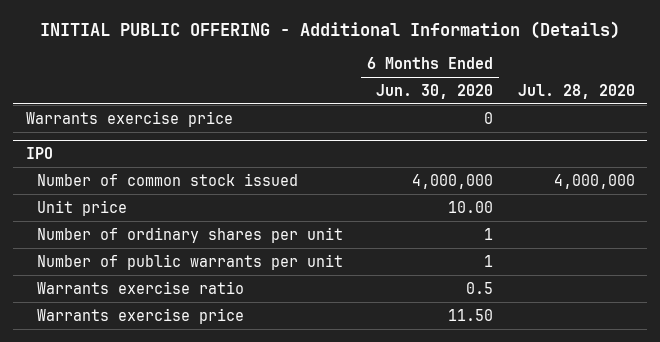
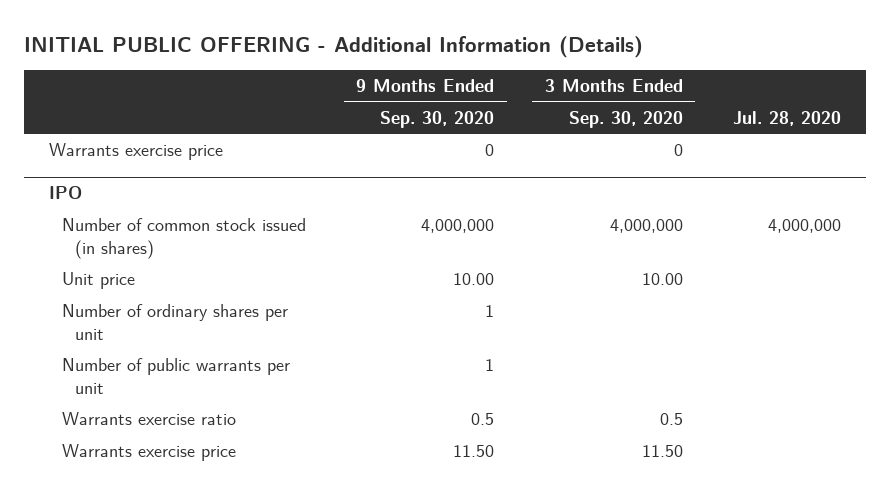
- | 6 Months Ended Jun. 30, 2020 | Jul. 28, 2020
+ | 9 Months Ended Sep. 30, 2020 | 3 Months Ended Sep. 30, 2020 | Jul. 28, 2020
@ IPO
- Number of common stock issued | 4,000,000 | 4,000,000
+ Number of common stock issued (in shares) | 4,000,000 | 4,000,000 | 4,000,000

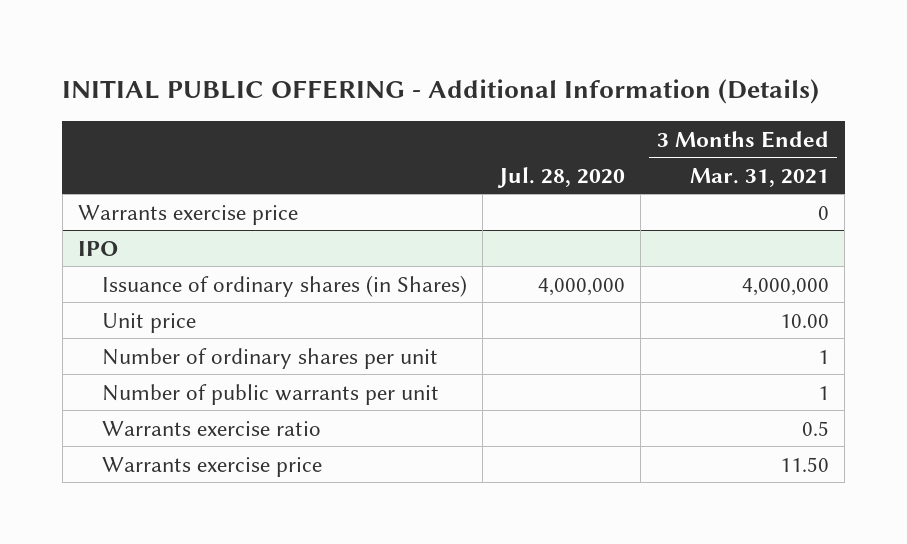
- | 9 Months Ended Sep. 30, 2020 | 3 Months Ended Sep. 30, 2020 | Jul. 28, 2020
+ | Jul. 28, 2020 | 3 Months Ended Mar. 31, 2021
@ IPO
- Number of common stock issued (in shares) | 4,000,000 | 4,000,000 | 4,000,000
+ Issuance of ordinary shares (in Shares) | 4,000,000 | 4,000,000

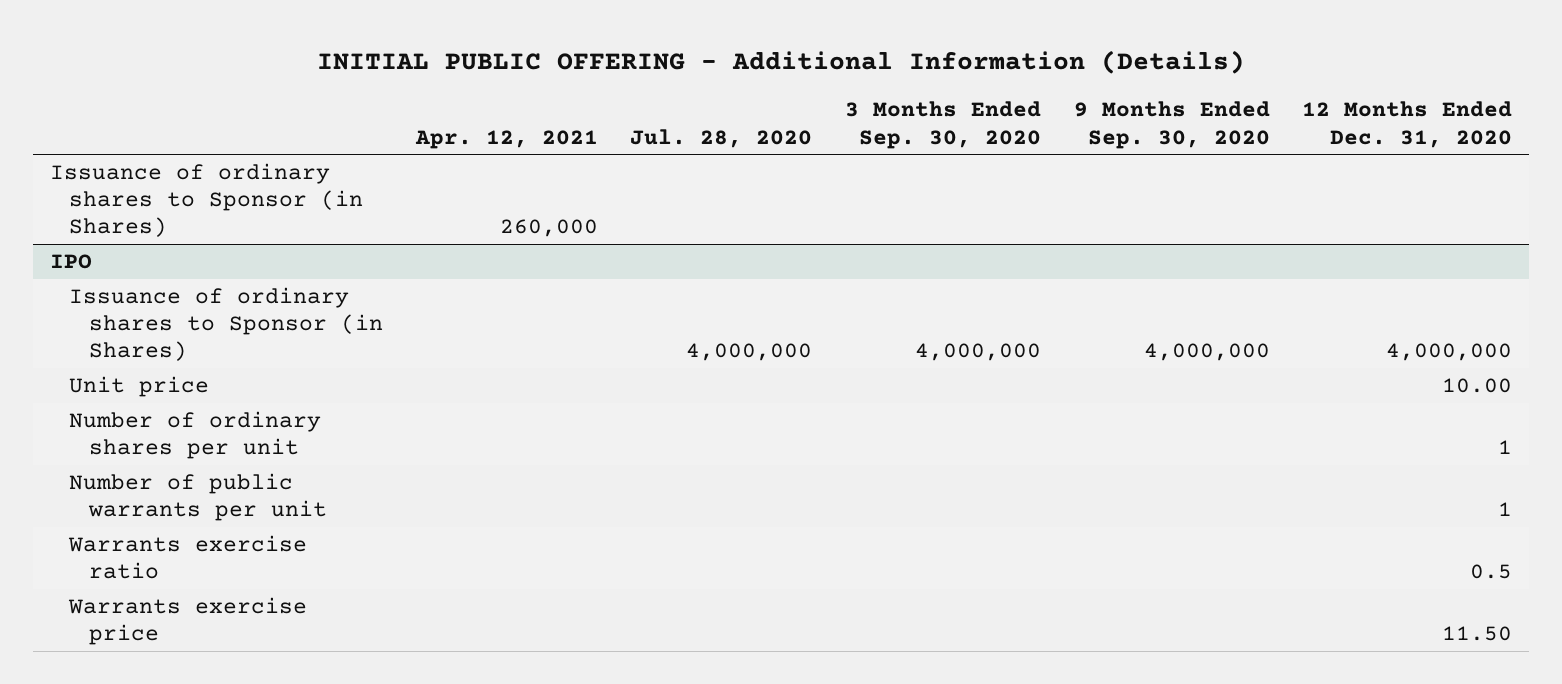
- | Jul. 28, 2020 | 3 Months Ended Mar. 31, 2021
+ | Apr. 12, 2021 | Jul. 28, 2020 | 3 Months Ended Sep. 30, 2020 | 9 Months Ended Sep. 30, 2020 | 12 Months Ended Dec. 31, 2020
- Warrants exercise price | | 0
+ Issuance of ordinary shares to Sponsor (in Shares) | 260,000 | | | |
@ IPO
- Issuance of ordinary shares (in Shares) | 4,000,000 | 4,000,000
+ Issuance of ordinary shares to Sponsor (in Shares) | | 4,000,000 | 4,000,000 | 4,000,000 | 4,000,000

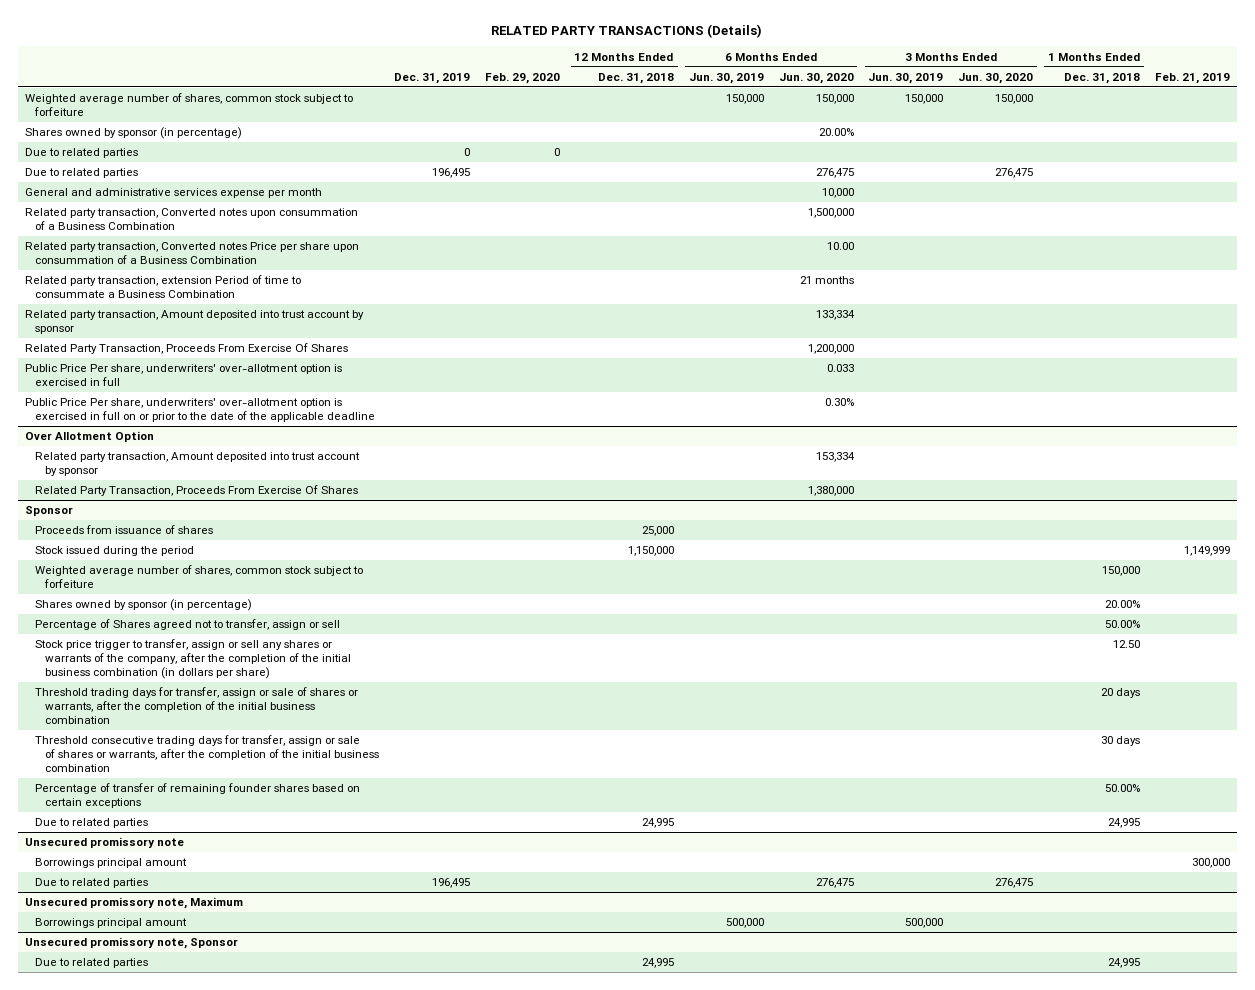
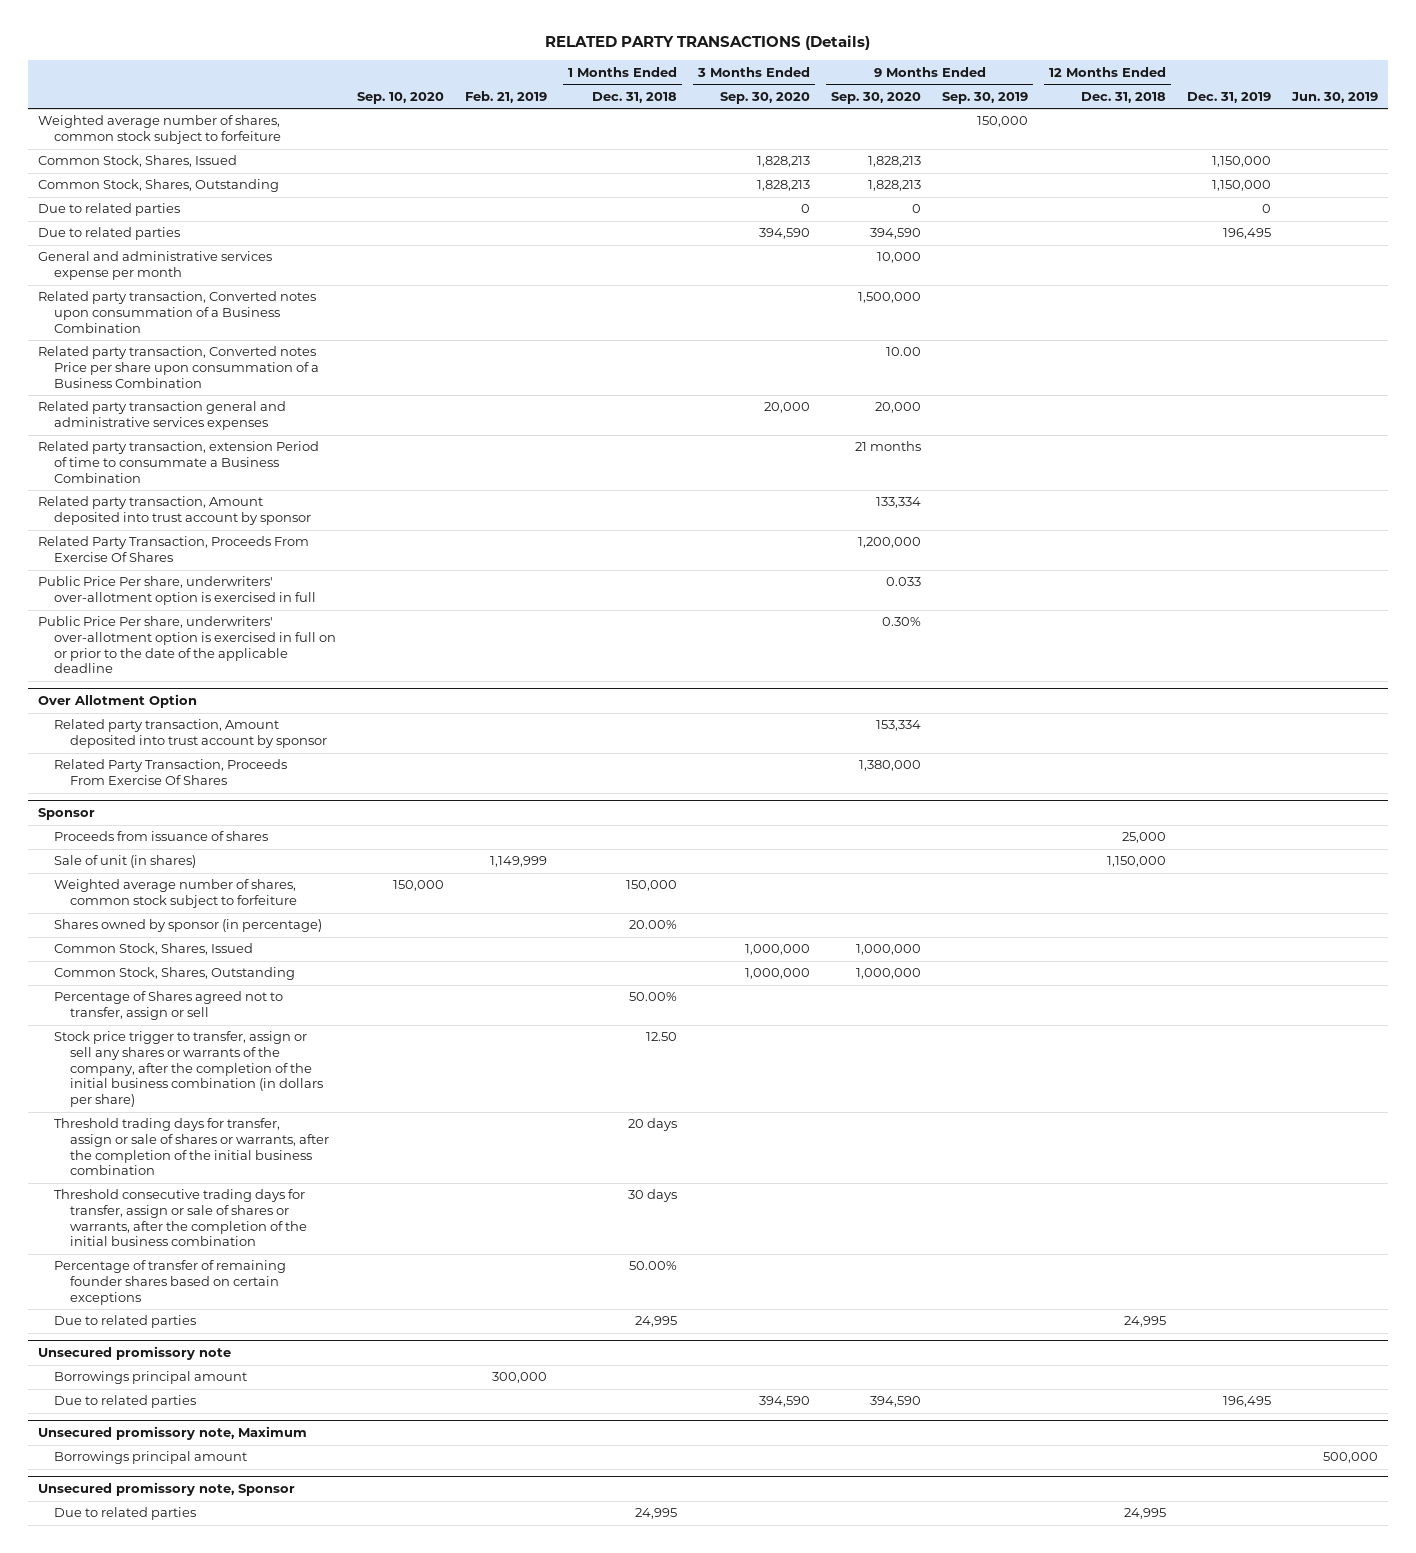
- | Dec. 31, 2019 | Feb. 29, 2020 | 12 Months Ended Dec. 31, 2018 | 6 Months Ended Jun. 30, 2019 | 6 Months Ended Jun. 30, 2020 | 3 Months Ended Jun. 30, 2019 | 3 Months Ended Jun. 30, 2020 | 1 Months Ended Dec. 31, 2018 | Feb. 21, 2019
+ | Sep. 10, 2020 | Feb. 21, 2019 | 1 Months Ended Dec. 31, 2018 | 3 Months Ended Sep. 30, 2020 | 9 Months Ended Sep. 30, 2020 | 9 Months Ended Sep. 30, 2019 | 12 Months Ended Dec. 31, 2018 | Dec. 31, 2019 | Jun. 30, 2019
- Shares owned by sponsor (in percentage) | | | | | 20.00% | | | |
+ Common Stock, Shares, Issued | | | | 1,828,213 | 1,828,213 | | | 1,150,000 |
+ Common Stock, Shares, Outstanding | | | | 1,828,213 | 1,828,213 | | | 1,150,000 |
+ Related party transaction general and administrative services expenses | | | | 20,000 | 20,000 | | | |
@ Sponsor
- Stock issued during the period | | | 1,150,000 | | | | | | 1,149,999
+ Sale of unit (in shares) | | 1,149,999 | | | | | 1,150,000 | |
+ Common Stock, Shares, Issued | | | | 1,000,000 | 1,000,000 | | | |
+ Common Stock, Shares, Outstanding | | | | 1,000,000 | 1,000,000 | | | |

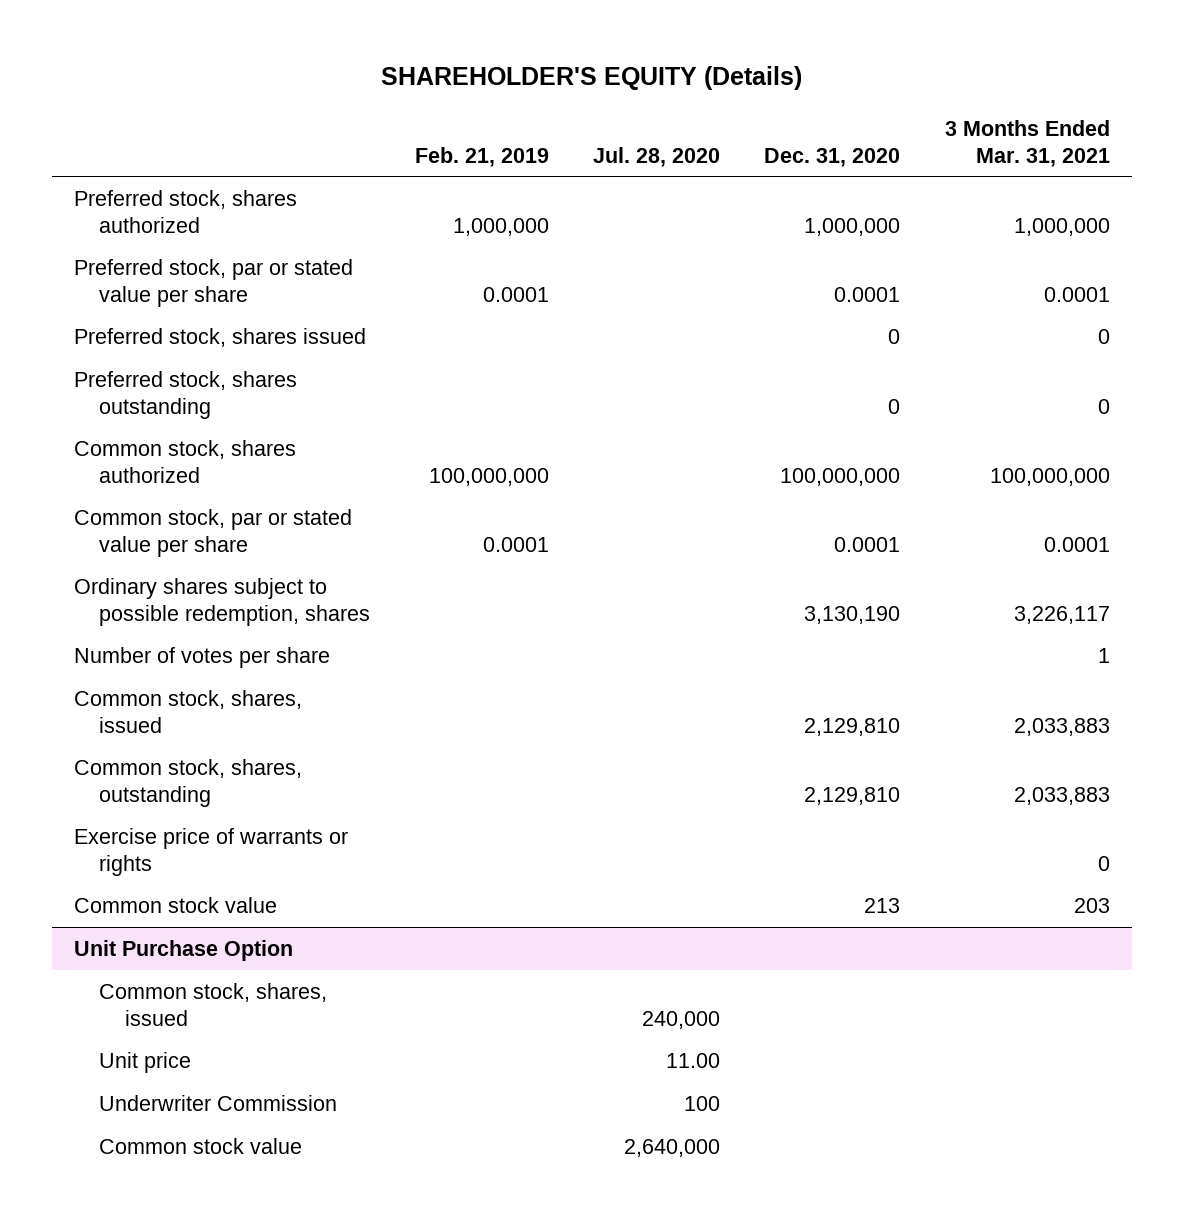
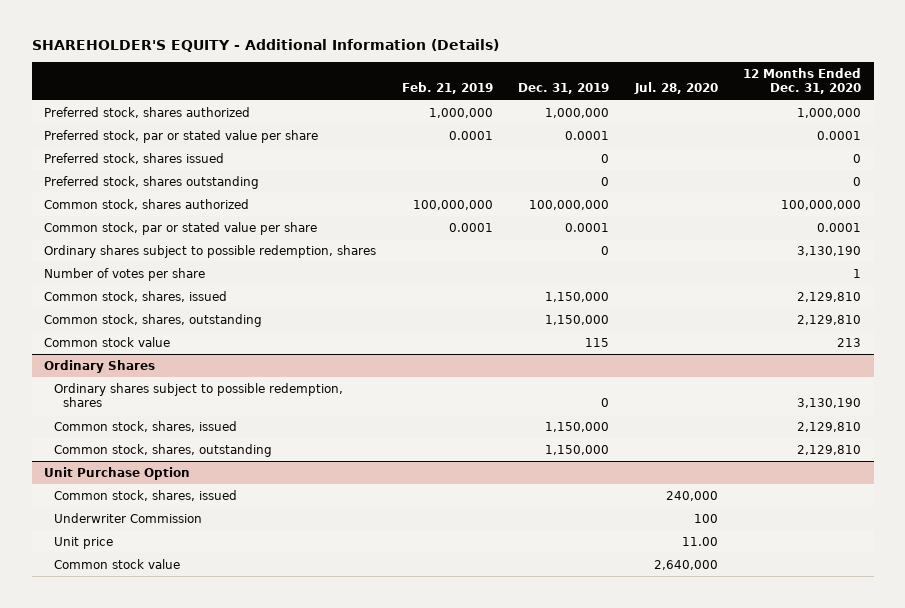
- SHAREHOLDER'S EQUITY (Details)
+ SHAREHOLDER'S EQUITY - Additional Information (Details)
- | Feb. 21, 2019 | Jul. 28, 2020 | Dec. 31, 2020 | 3 Months Ended Mar. 31, 2021
+ | Feb. 21, 2019 | Dec. 31, 2019 | Jul. 28, 2020 | 12 Months Ended Dec. 31, 2020
- Exercise price of warrants or rights | | | | 0
+ Ordinary Shares
+ Ordinary shares subject to possible redemption, shares | | 0 | | 3,130,190
+ Common stock, shares, issued | | 1,150,000 | | 2,129,810
+ Common stock, shares, outstanding | | 1,150,000 | | 2,129,810
@ Unit Purchase Option
moved down: Unit price | | | 11.00 |

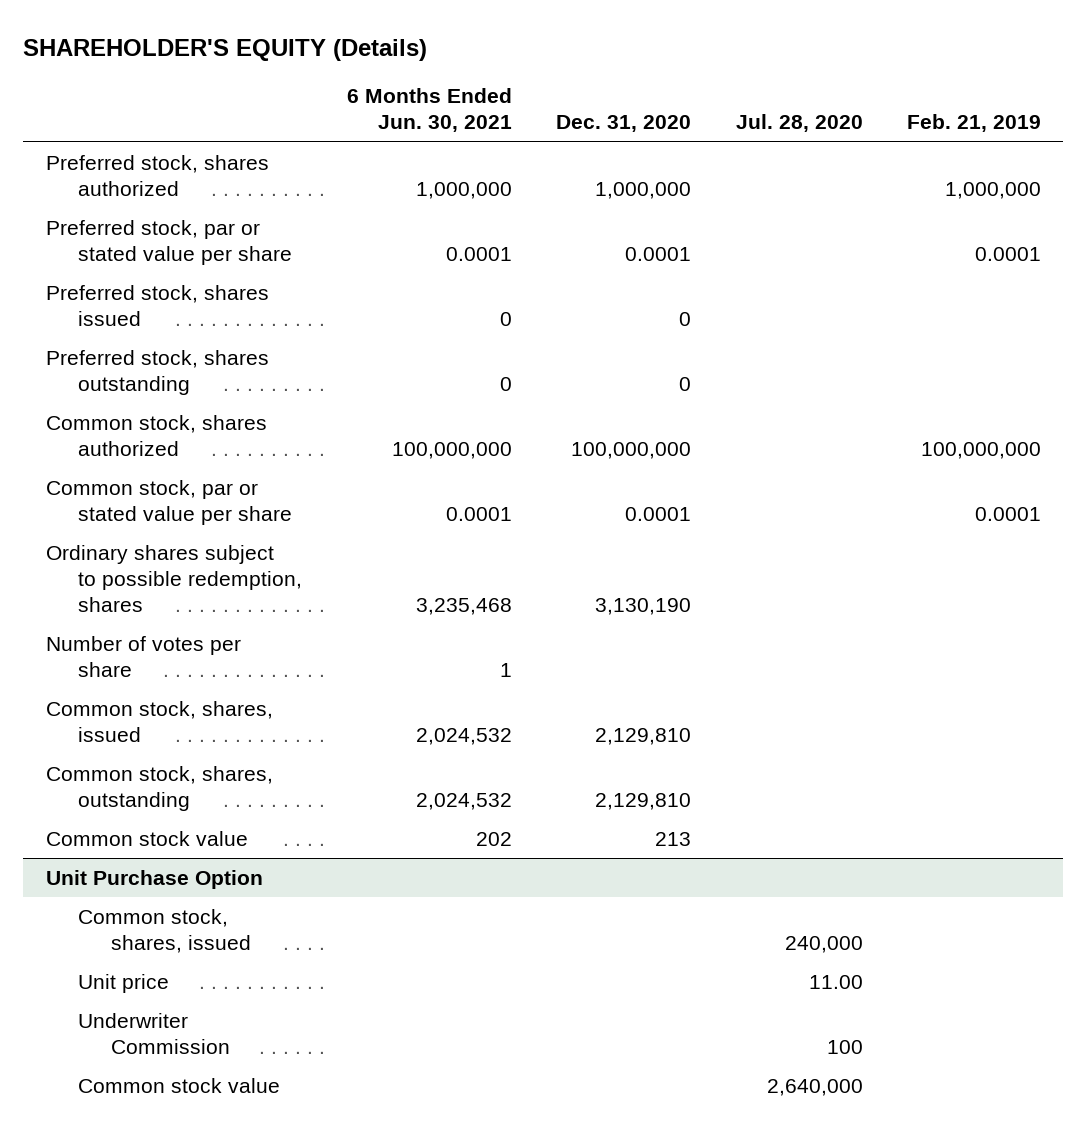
- SHAREHOLDER'S EQUITY - Additional Information (Details)
+ SHAREHOLDER'S EQUITY (Details)
- | Feb. 21, 2019 | Dec. 31, 2019 | Jul. 28, 2020 | 12 Months Ended Dec. 31, 2020
+ | 6 Months Ended Jun. 30, 2021 | Dec. 31, 2020 | Jul. 28, 2020 | Feb. 21, 2019
- Ordinary Shares
- Ordinary shares subject to possible redemption, shares | | 0 | | 3,130,190
- Common stock, shares, issued | | 1,150,000 | | 2,129,810
- Common stock, shares, outstanding | | 1,150,000 | | 2,129,810
@ Unit Purchase Option
moved down: Underwriter Commission | | | 100 |

